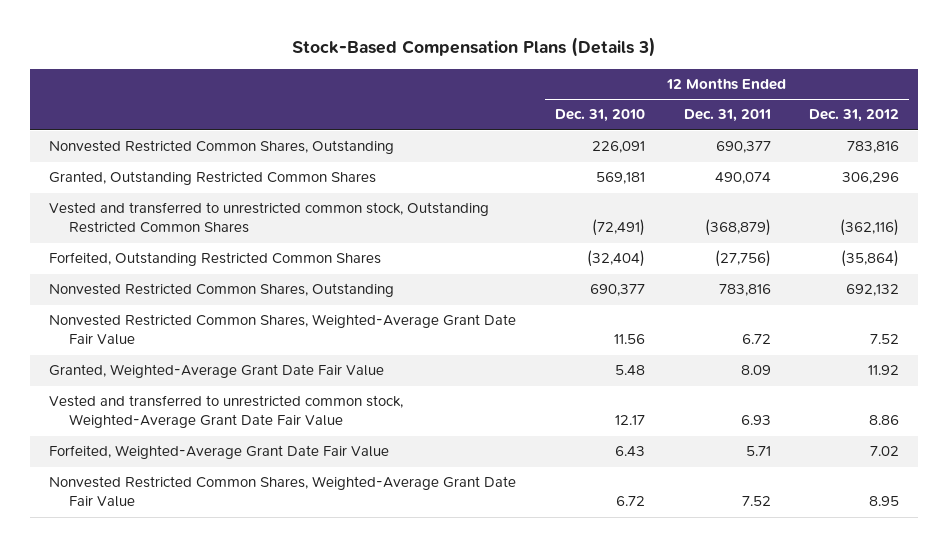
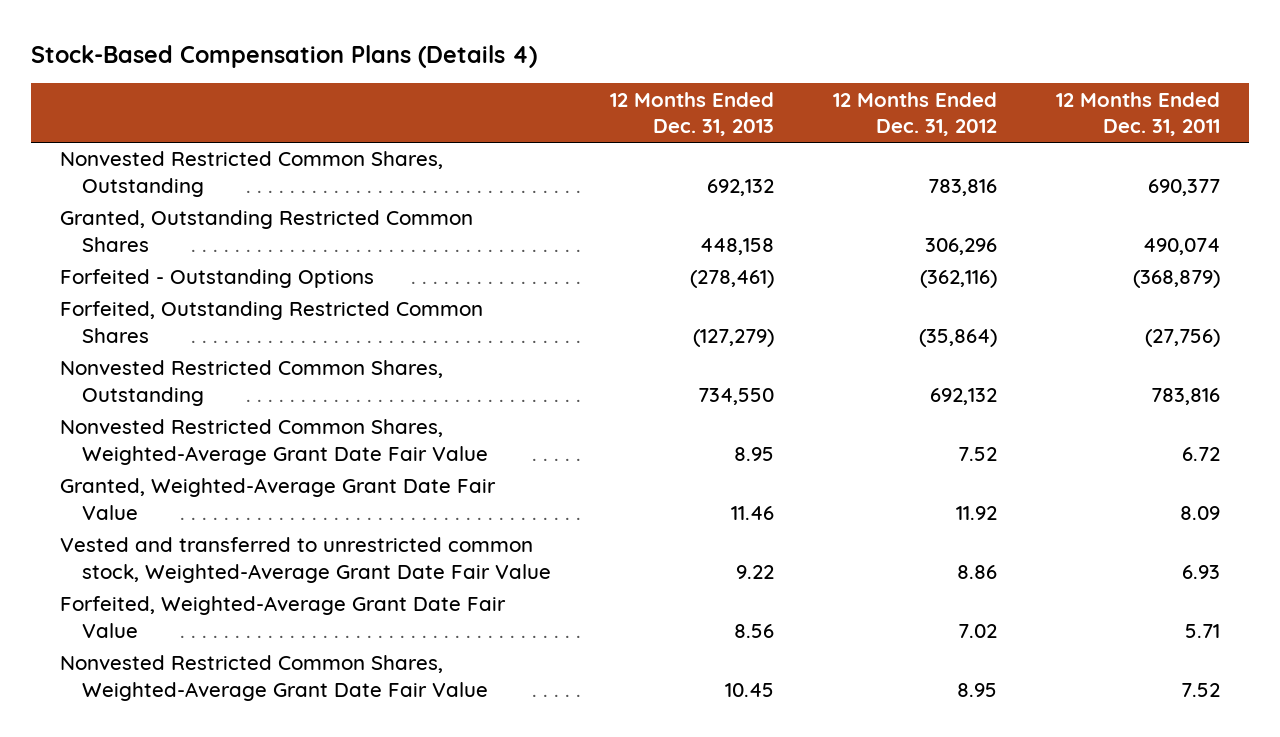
- Stock-Based Compensation Plans (Details 3)
+ Stock-Based Compensation Plans (Details 4)
- | 12 Months Ended Dec. 31, 2010 | 12 Months Ended Dec. 31, 2011 | 12 Months Ended Dec. 31, 2012
+ | 12 Months Ended Dec. 31, 2013 | 12 Months Ended Dec. 31, 2012 | 12 Months Ended Dec. 31, 2011
- Vested and transferred to unrestricted common stock, Outstanding Restricted Common Shares | (72,491) | (368,879) | (362,116)
+ Forfeited - Outstanding Options | (278,461) | (362,116) | (368,879)

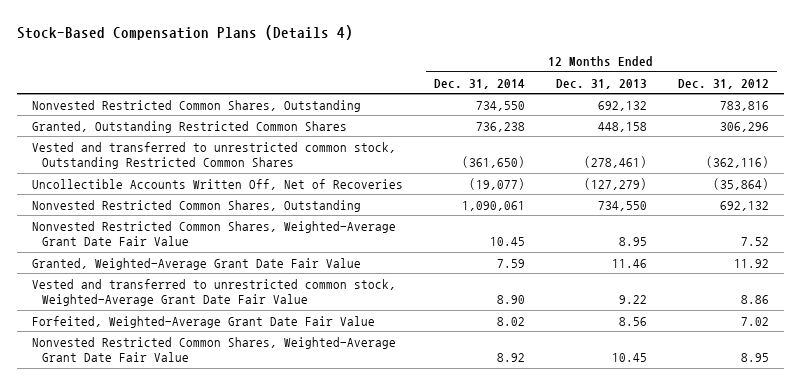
- | 12 Months Ended Dec. 31, 2013 | 12 Months Ended Dec. 31, 2012 | 12 Months Ended Dec. 31, 2011
+ | 12 Months Ended Dec. 31, 2014 | 12 Months Ended Dec. 31, 2013 | 12 Months Ended Dec. 31, 2012
- Forfeited - Outstanding Options | (278,461) | (362,116) | (368,879)
- Forfeited, Outstanding Restricted Common Shares | (127,279) | (35,864) | (27,756)
+ Vested and transferred to unrestricted common stock, Outstanding Restricted Common Shares | (361,650) | (278,461) | (362,116)
+ Uncollectible Accounts Written Off, Net of Recoveries | (19,077) | (127,279) | (35,864)

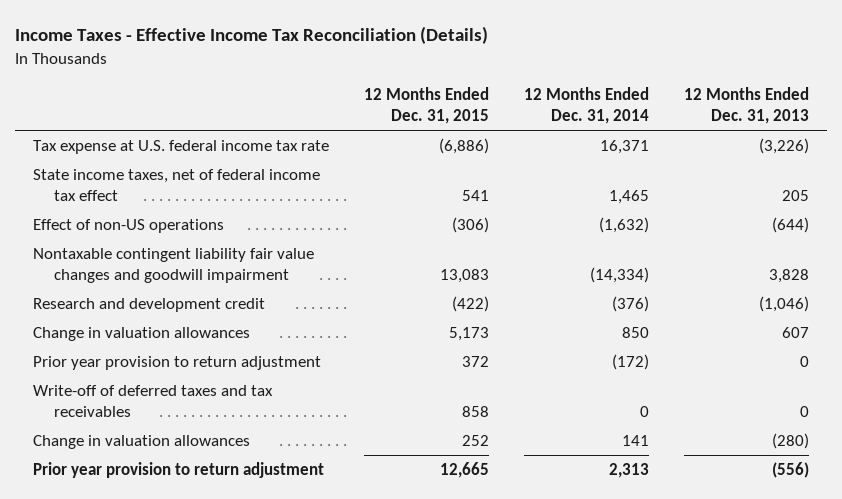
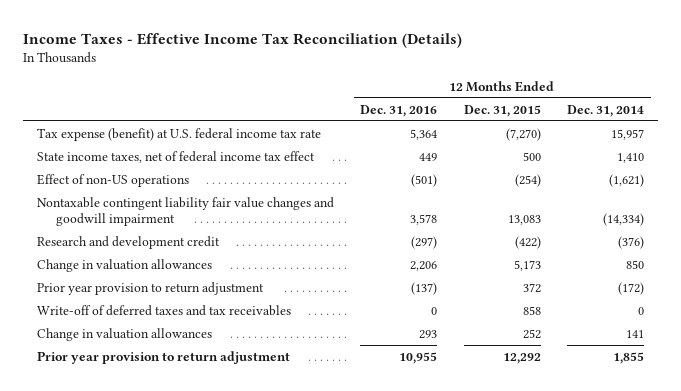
- | 12 Months Ended Dec. 31, 2015 | 12 Months Ended Dec. 31, 2014 | 12 Months Ended Dec. 31, 2013
+ | 12 Months Ended Dec. 31, 2016 | 12 Months Ended Dec. 31, 2015 | 12 Months Ended Dec. 31, 2014
- Tax expense at U.S. federal income tax rate | (6,886) | 16,371 | (3,226)
- State income taxes, net of federal income tax effect | 541 | 1,465 | 205
- Effect of non-US operations | (306) | (1,632) | (644)
+ Tax expense (benefit) at U.S. federal income tax rate | 5,364 | (7,270) | 15,957
+ State income taxes, net of federal income tax effect | 449 | 500 | 1,410
+ Effect of non-US operations | (501) | (254) | (1,621)
- Prior year provision to return adjustment | 12,665 | 2,313 | (556)
+ Prior year provision to return adjustment | 10,955 | 12,292 | 1,855

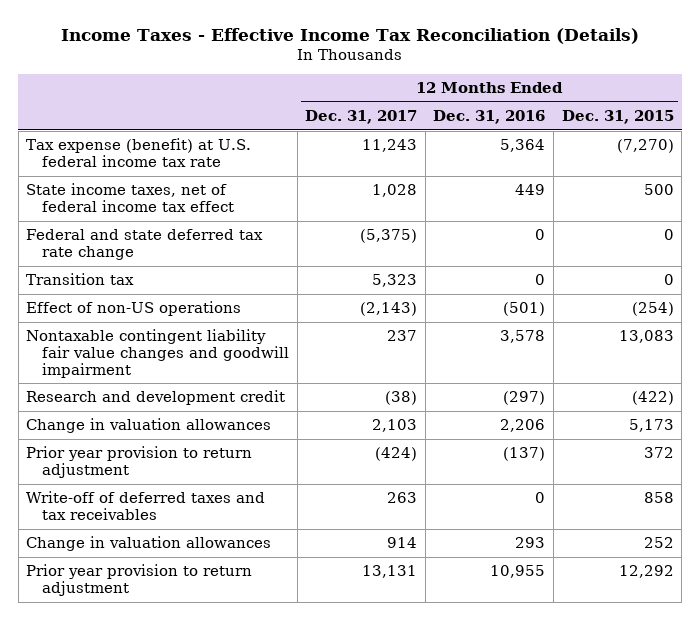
- | 12 Months Ended Dec. 31, 2016 | 12 Months Ended Dec. 31, 2015 | 12 Months Ended Dec. 31, 2014
+ | 12 Months Ended Dec. 31, 2017 | 12 Months Ended Dec. 31, 2016 | 12 Months Ended Dec. 31, 2015
+ Federal and state deferred tax rate change | (5,375) | 0 | 0
+ Transition tax | 5,323 | 0 | 0

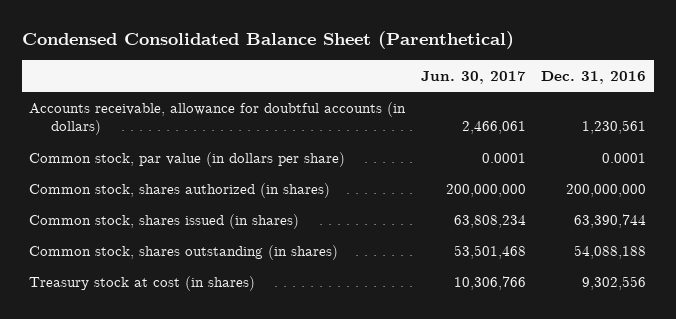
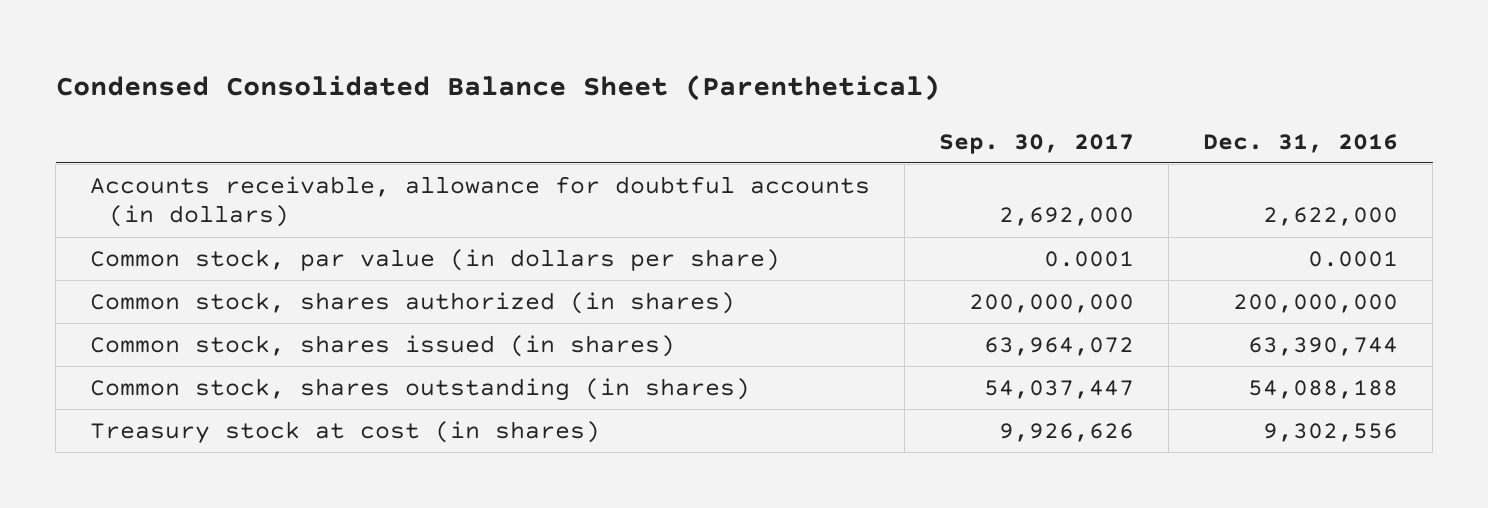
- | Jun. 30, 2017 | Dec. 31, 2016
+ | Sep. 30, 2017 | Dec. 31, 2016
- Accounts receivable, allowance for doubtful accounts (in dollars) | 2,466,061 | 1,230,561
+ Accounts receivable, allowance for doubtful accounts (in dollars) | 2,692,000 | 2,622,000

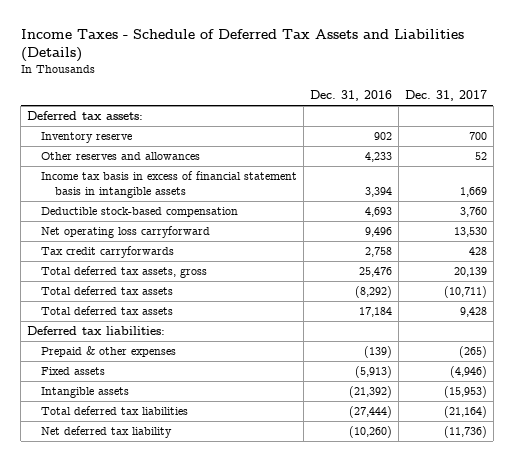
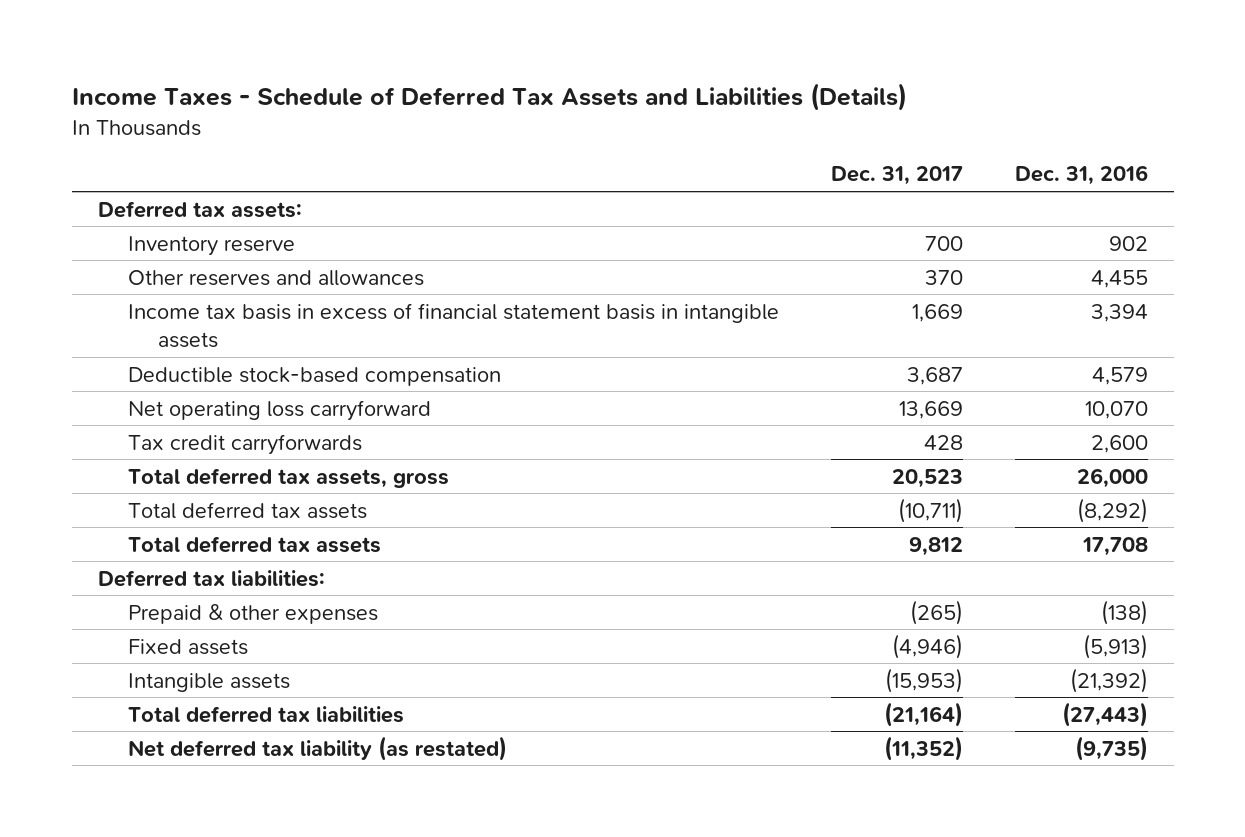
- | Dec. 31, 2016 | Dec. 31, 2017
+ | Dec. 31, 2017 | Dec. 31, 2016
- Other reserves and allowances | 4,233 | 52
+ Other reserves and allowances | 370 | 4,455
- Deductible stock-based compensation | 4,693 | 3,760
- Net operating loss carryforward | 9,496 | 13,530
- Tax credit carryforwards | 2,758 | 428
- Total deferred tax assets, gross | 25,476 | 20,139
+ Deductible stock-based compensation | 3,687 | 4,579
+ Net operating loss carryforward | 13,669 | 10,070
+ Tax credit carryforwards | 428 | 2,600
+ Total deferred tax assets, gross | 20,523 | 26,000
- Total deferred tax assets | 17,184 | 9,428
+ Total deferred tax assets | 9,812 | 17,708
- Prepaid & other expenses | (139) | (265)
+ Prepaid & other expenses | (265) | (138)
- Total deferred tax liabilities | (27,444) | (21,164)
- Net deferred tax liability | (10,260) | (11,736)
+ Total deferred tax liabilities | (21,164) | (27,443)
+ Net deferred tax liability (as restated) | (11,352) | (9,735)

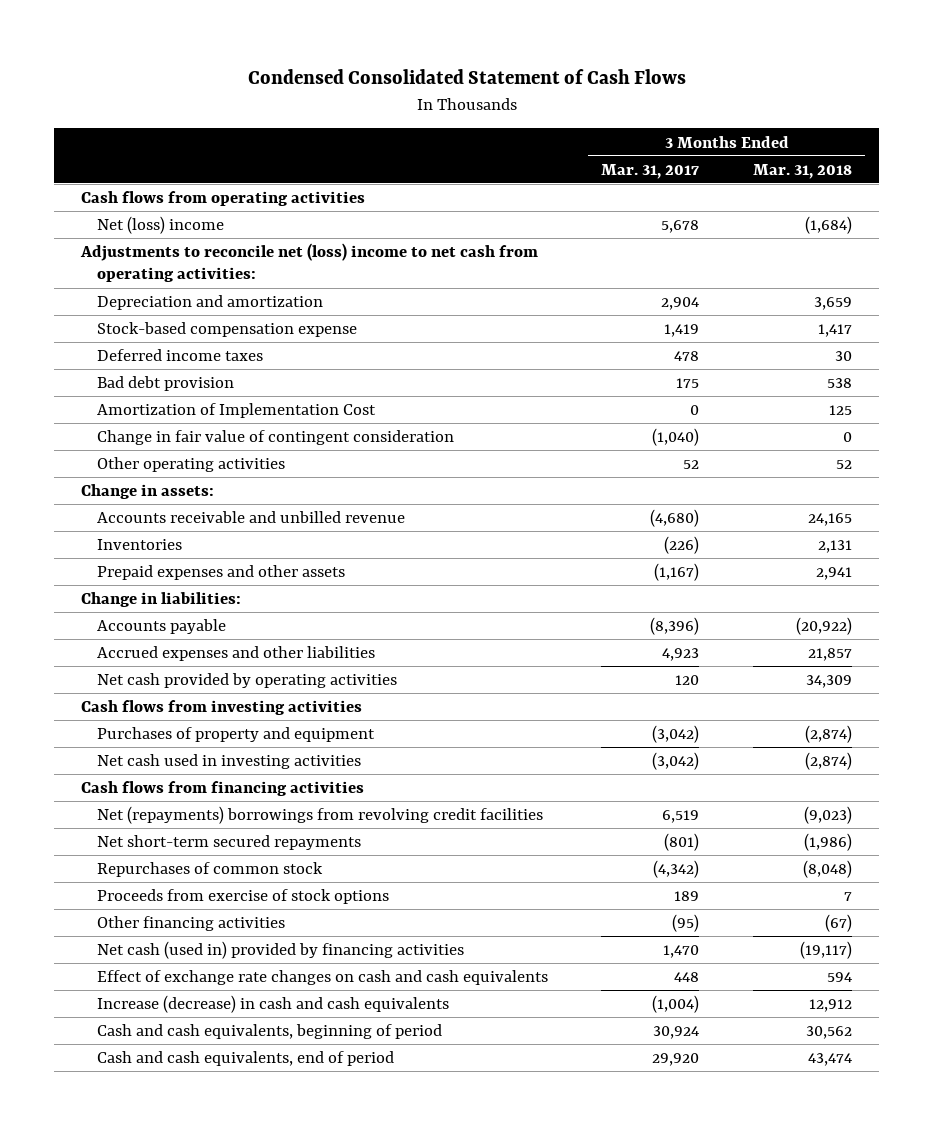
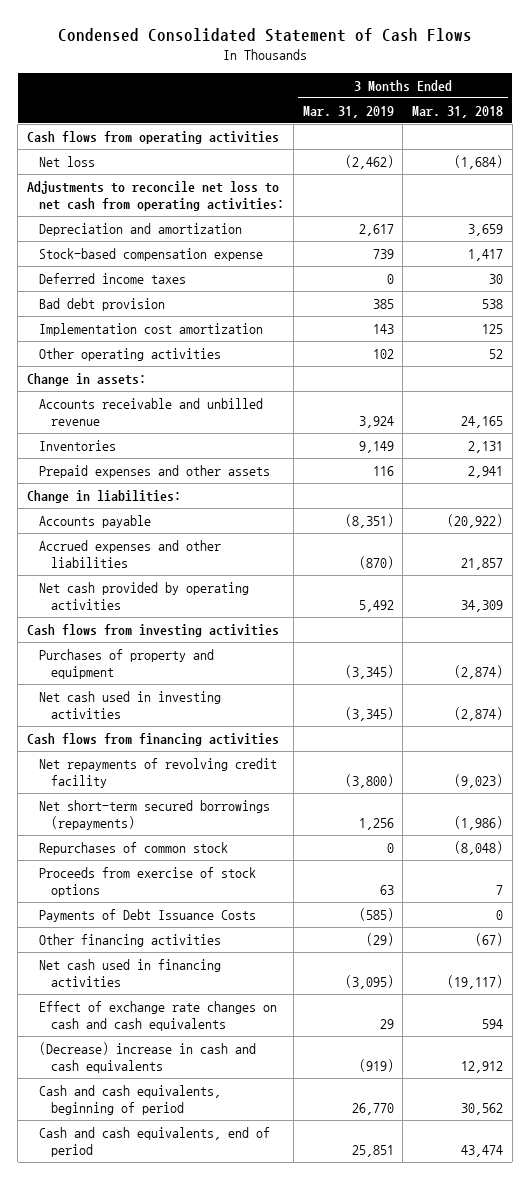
- | 3 Months Ended Mar. 31, 2017 | 3 Months Ended Mar. 31, 2018
+ | 3 Months Ended Mar. 31, 2019 | 3 Months Ended Mar. 31, 2018
- Net (loss) income | 5,678 | (1,684)
- Adjustments to reconcile net (loss) income to net cash from operating activities:
+ Net loss | (2,462) | (1,684)
+ Adjustments to reconcile net loss to net cash from operating activities:
- Amortization of Implementation Cost | 0 | 125
- Change in fair value of contingent consideration | (1,040) | 0
+ Implementation cost amortization | 143 | 125
- Net (repayments) borrowings from revolving credit facilities | 6,519 | (9,023)
- Net short-term secured repayments | (801) | (1,986)
+ Net repayments of revolving credit facility | (3,800) | (9,023)
+ Net short-term secured borrowings (repayments) | 1,256 | (1,986)
+ Payments of Debt Issuance Costs | (585) | 0
- Net cash (used in) provided by financing activities | 1,470 | (19,117)
+ Net cash used in financing activities | (3,095) | (19,117)
- Increase (decrease) in cash and cash equivalents | (1,004) | 12,912
+ (Decrease) increase in cash and cash equivalents | (919) | 12,912

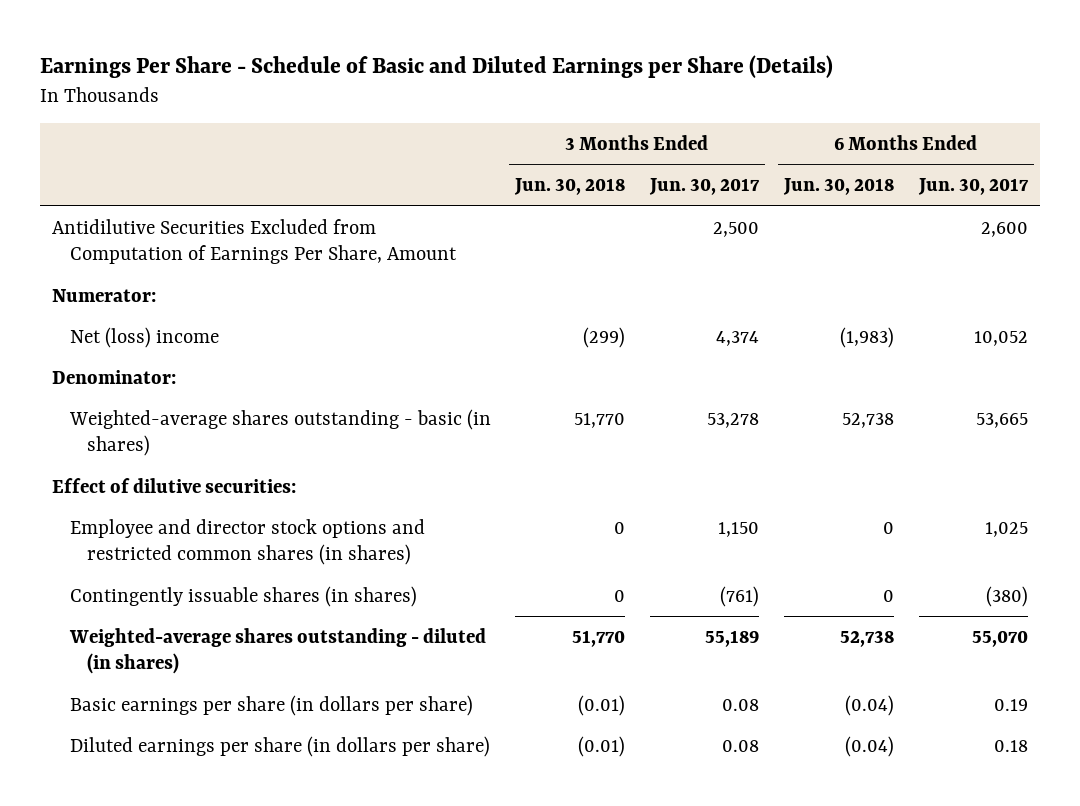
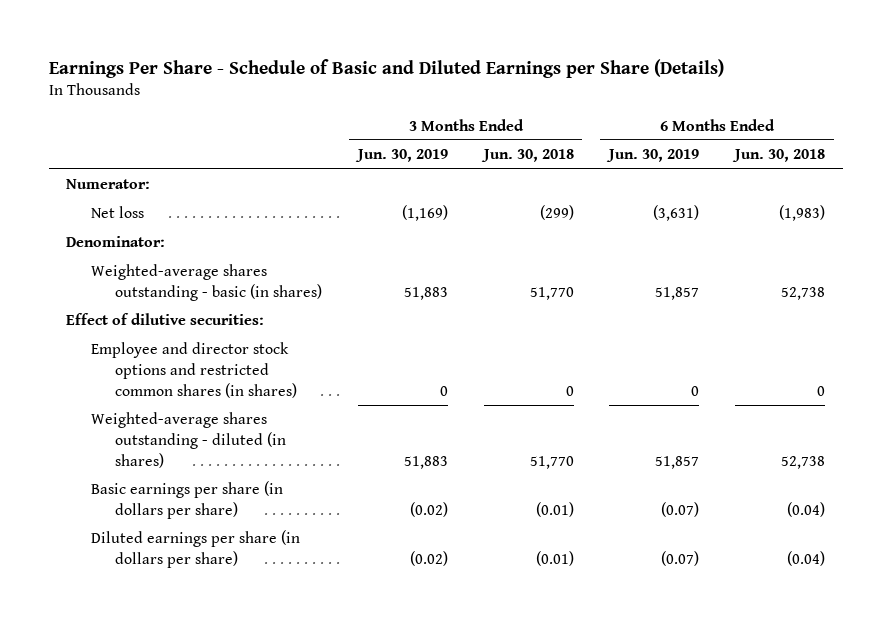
- | 3 Months Ended Jun. 30, 2018 | 3 Months Ended Jun. 30, 2017 | 6 Months Ended Jun. 30, 2018 | 6 Months Ended Jun. 30, 2017
+ | 3 Months Ended Jun. 30, 2019 | 3 Months Ended Jun. 30, 2018 | 6 Months Ended Jun. 30, 2019 | 6 Months Ended Jun. 30, 2018
- Antidilutive Securities Excluded from Computation of Earnings Per Share, Amount | | 2,500 | | 2,600
- Net (loss) income | (299) | 4,374 | (1,983) | 10,052
+ Net loss | (1,169) | (299) | (3,631) | (1,983)
- Contingently issuable shares (in shares) | 0 | (761) | 0 | (380)

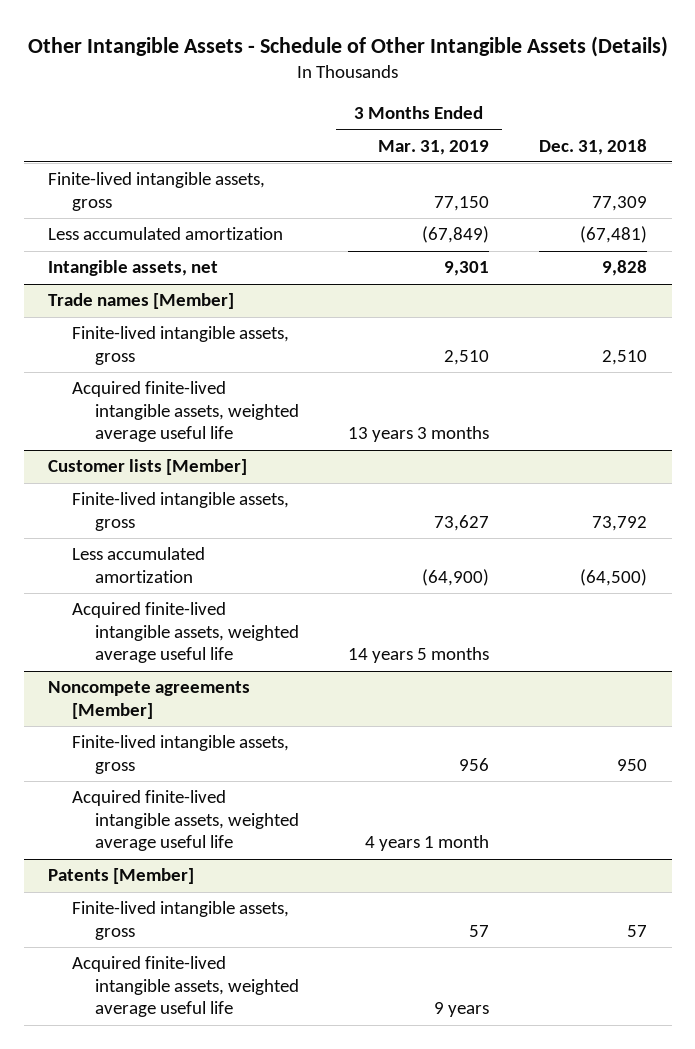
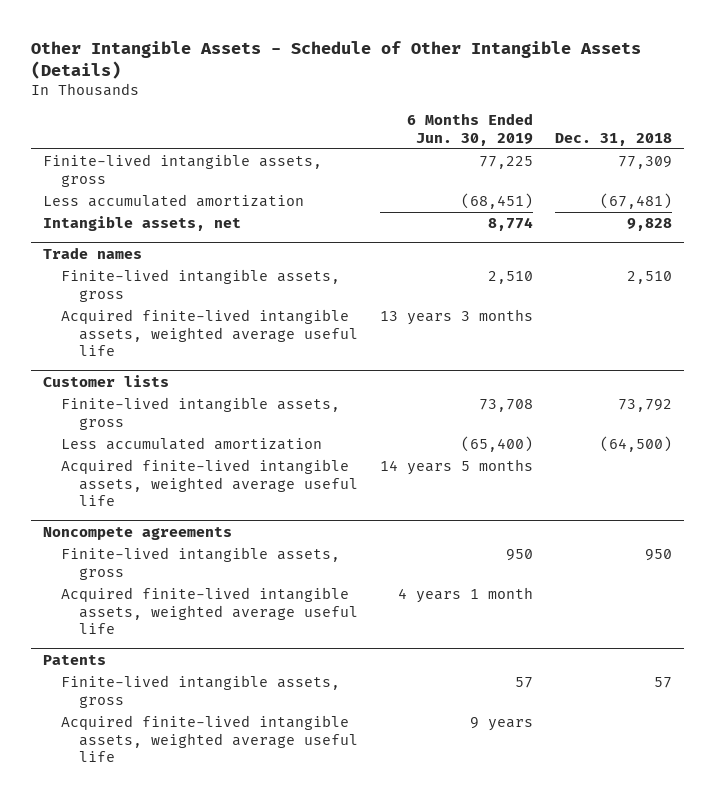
- | 3 Months Ended Mar. 31, 2019 | Dec. 31, 2018
+ | 6 Months Ended Jun. 30, 2019 | Dec. 31, 2018
- Trade names [Member]
+ Trade names
- Customer lists [Member]
+ Customer lists
- Noncompete agreements [Member]
+ Noncompete agreements
- Patents [Member]
+ Patents

